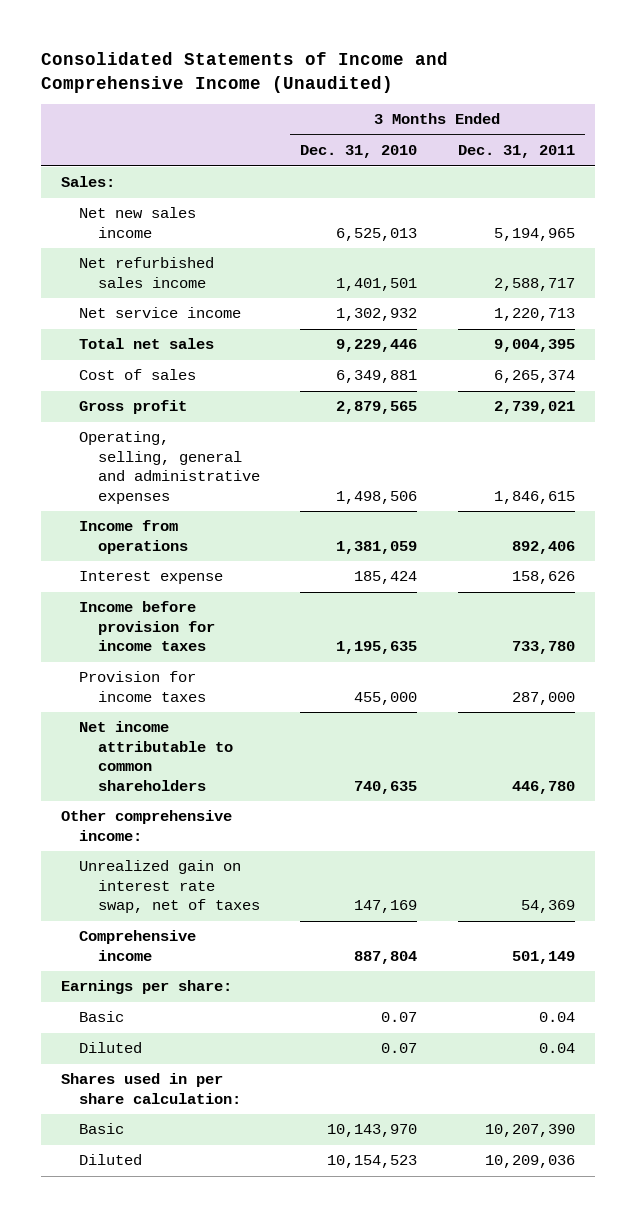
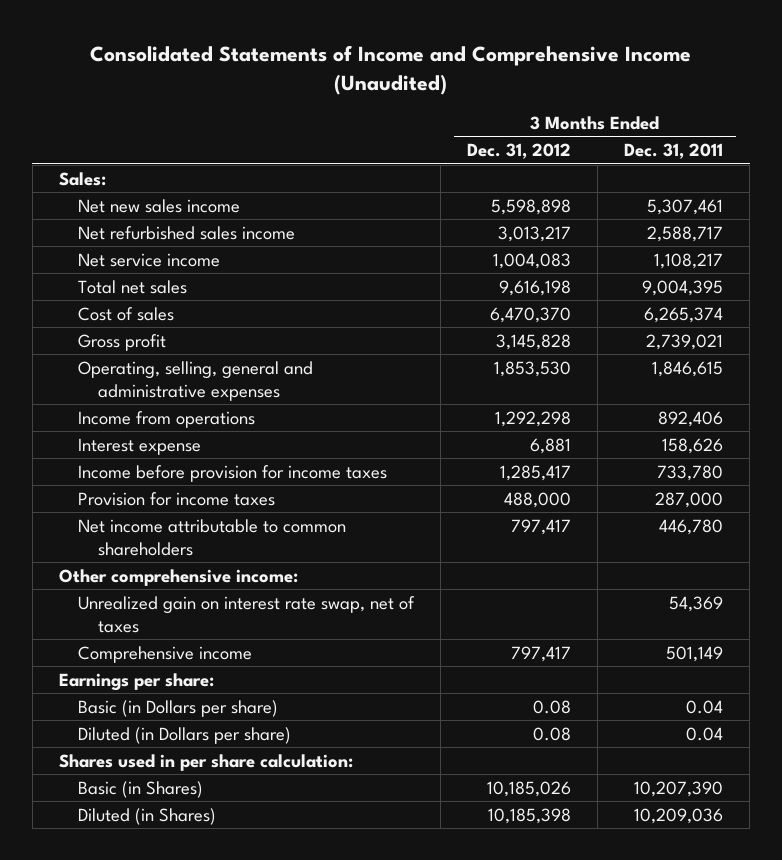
- | 3 Months Ended Dec. 31, 2010 | 3 Months Ended Dec. 31, 2011
+ | 3 Months Ended Dec. 31, 2012 | 3 Months Ended Dec. 31, 2011
- Net new sales income | 6,525,013 | 5,194,965
+ Net new sales income | 5,598,898 | 5,307,461
- Net service income | 1,302,932 | 1,220,713
+ Net service income | 1,004,083 | 1,108,217
- Basic | 0.07 | 0.04
- Diluted | 0.07 | 0.04
+ Basic (in Dollars per share) | 0.08 | 0.04
+ Diluted (in Dollars per share) | 0.08 | 0.04
- Basic | 10,143,970 | 10,207,390
- Diluted | 10,154,523 | 10,209,036
+ Basic (in Shares) | 10,185,026 | 10,207,390
+ Diluted (in Shares) | 10,185,398 | 10,209,036

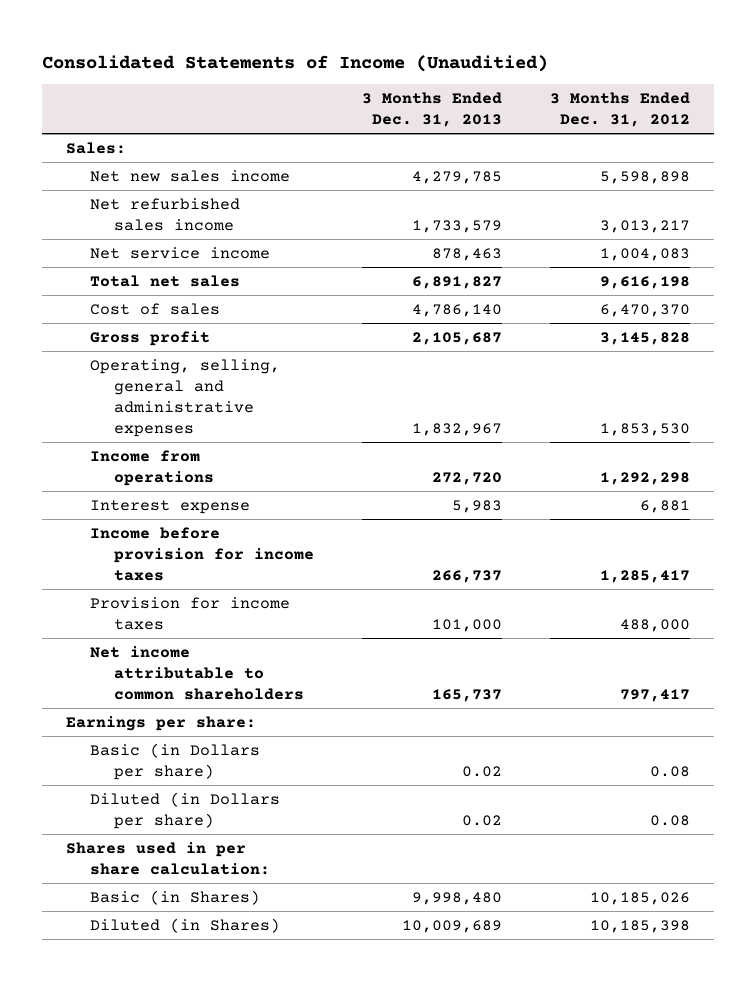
- Consolidated Statements of Income and Comprehensive Income (Unaudited)
+ Consolidated Statements of Income (Unauditied)
- | 3 Months Ended Dec. 31, 2012 | 3 Months Ended Dec. 31, 2011
+ | 3 Months Ended Dec. 31, 2013 | 3 Months Ended Dec. 31, 2012
- Other comprehensive income:
- Unrealized gain on interest rate swap, net of taxes | | 54,369
- Comprehensive income | 797,417 | 501,149

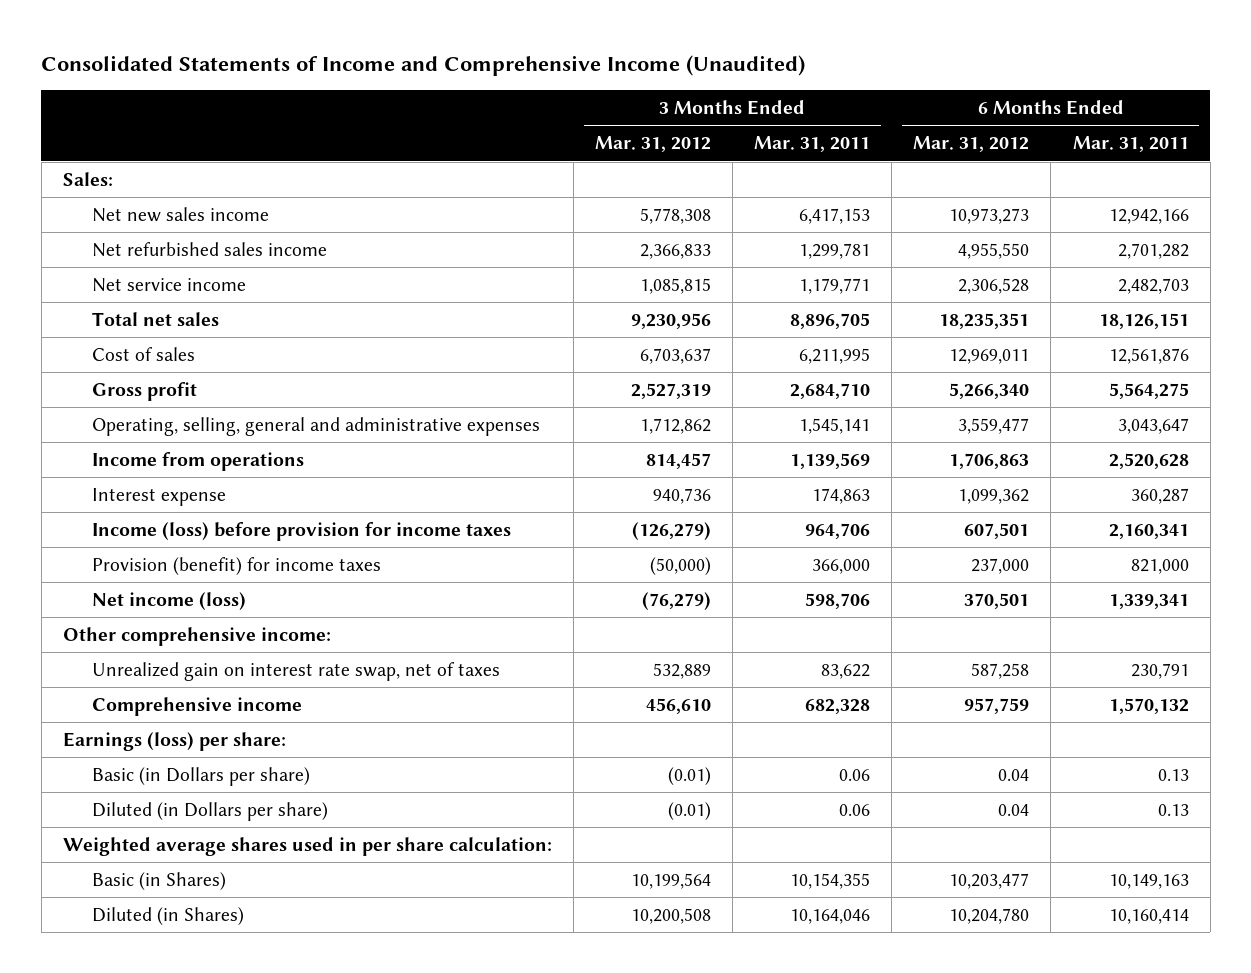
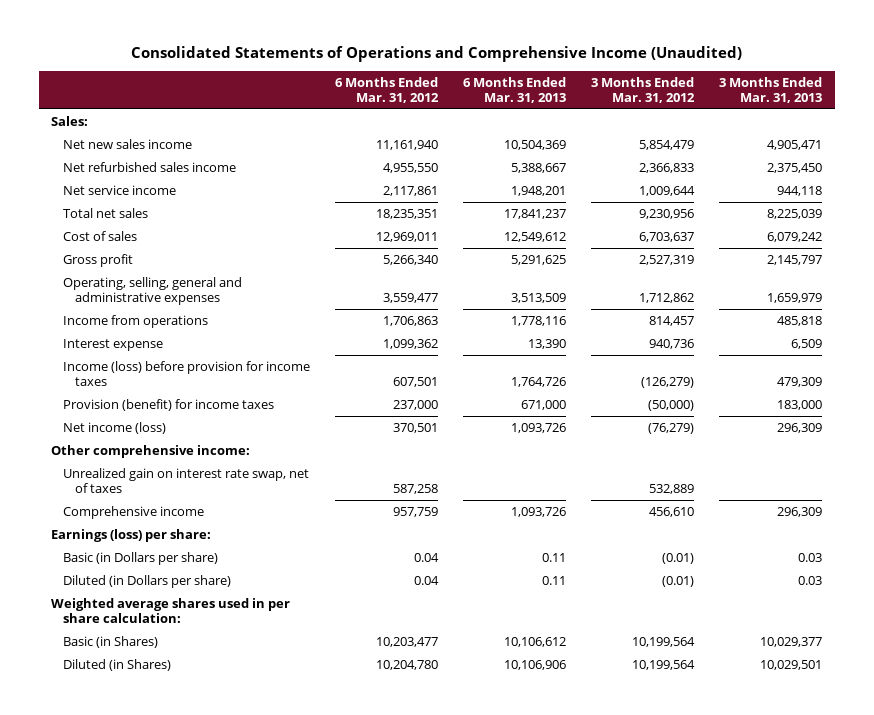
- Consolidated Statements of Income and Comprehensive Income (Unaudited)
+ Consolidated Statements of Operations and Comprehensive Income (Unaudited)
- | 3 Months Ended Mar. 31, 2012 | 3 Months Ended Mar. 31, 2011 | 6 Months Ended Mar. 31, 2012 | 6 Months Ended Mar. 31, 2011
+ | 6 Months Ended Mar. 31, 2012 | 6 Months Ended Mar. 31, 2013 | 3 Months Ended Mar. 31, 2012 | 3 Months Ended Mar. 31, 2013
- Net new sales income | 5,778,308 | 6,417,153 | 10,973,273 | 12,942,166
+ Net new sales income | 11,161,940 | 10,504,369 | 5,854,479 | 4,905,471
- Net service income | 1,085,815 | 1,179,771 | 2,306,528 | 2,482,703
+ Net service income | 2,117,861 | 1,948,201 | 1,009,644 | 944,118
- Diluted (in Shares) | 10,200,508 | 10,164,046 | 10,204,780 | 10,160,414
+ Diluted (in Shares) | 10,204,780 | 10,106,906 | 10,199,564 | 10,029,501

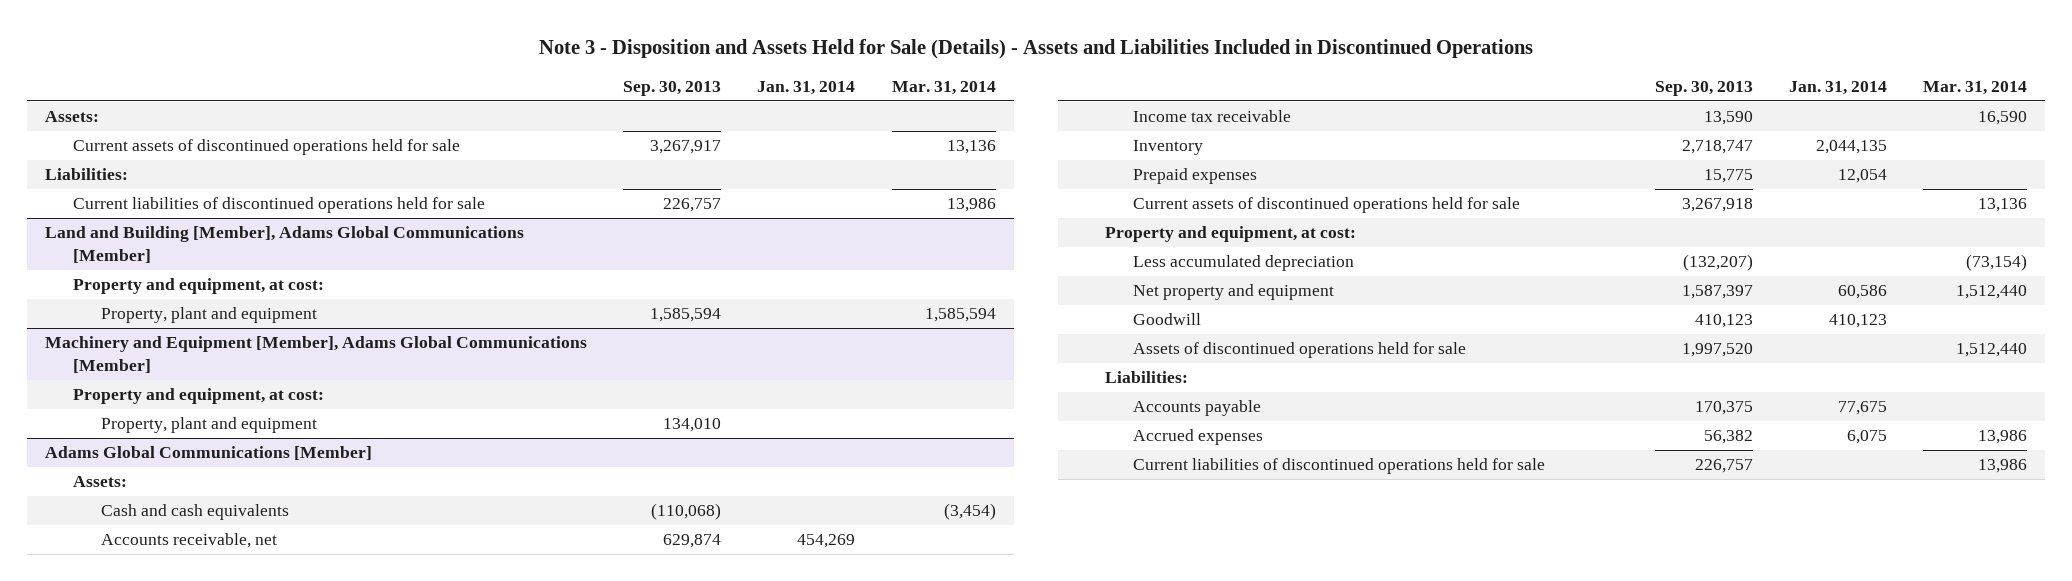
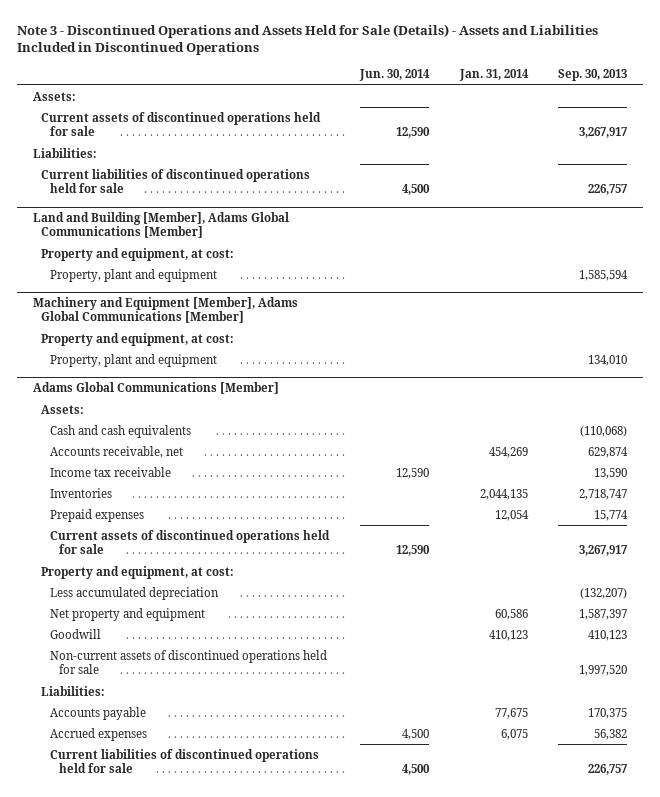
- Note 3 - Disposition and Assets Held for Sale (Details) - Assets and Liabilities Included in Discontinued Operations
+ Note 3 - Discontinued Operations and Assets Held for Sale (Details) - Assets and Liabilities Included in Discontinued Operations
- | Sep. 30, 2013 | Jan. 31, 2014 | Mar. 31, 2014
+ | Jun. 30, 2014 | Jan. 31, 2014 | Sep. 30, 2013
@ Adams Global Communications [Member]
- Inventory | 2,718,747 | 2,044,135 |
- Prepaid expenses | 15,775 | 12,054 |
- Current assets of discontinued operations held for sale | 3,267,918 | | 13,136
+ Inventories | | 2,044,135 | 2,718,747
+ Prepaid expenses | | 12,054 | 15,774
+ Current assets of discontinued operations held for sale | 12,590 | | 3,267,917
- Assets of discontinued operations held for sale | 1,997,520 | | 1,512,440
+ Non-current assets of discontinued operations held for sale | | | 1,997,520

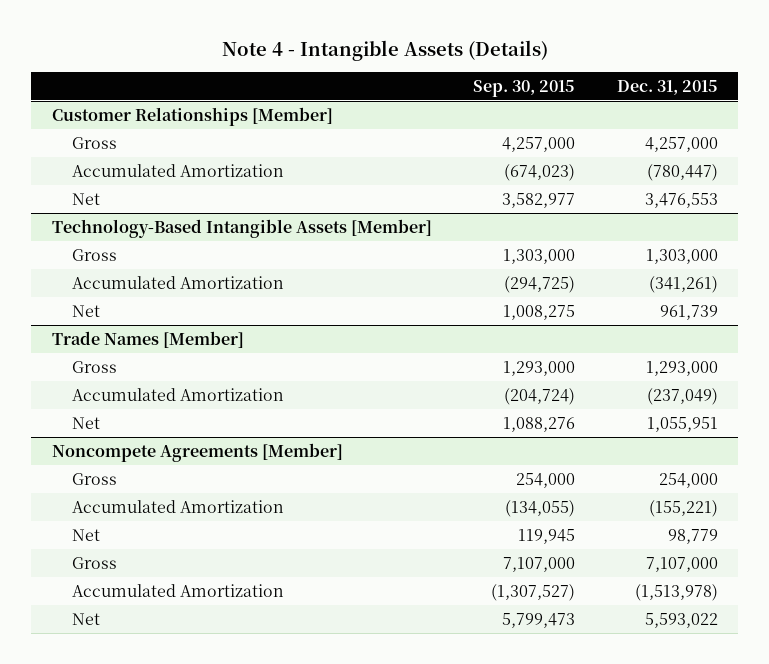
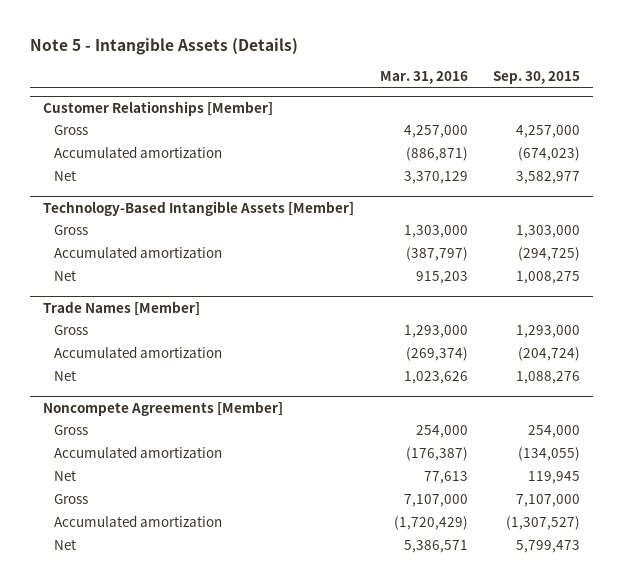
- Note 4 - Intangible Assets (Details)
+ Note 5 - Intangible Assets (Details)
- | Sep. 30, 2015 | Dec. 31, 2015
+ | Mar. 31, 2016 | Sep. 30, 2015
@ Customer Relationships [Member]
- Accumulated Amortization | (674,023) | (780,447)
+ Accumulated amortization | (886,871) | (674,023)
@ Technology-Based Intangible Assets [Member]
- Accumulated Amortization | (294,725) | (341,261)
+ Accumulated amortization | (387,797) | (294,725)
@ Trade Names [Member]
- Accumulated Amortization | (204,724) | (237,049)
+ Accumulated amortization | (269,374) | (204,724)
@ Noncompete Agreements [Member]
- Accumulated Amortization | (134,055) | (155,221)
+ Accumulated amortization | (176,387) | (134,055)
- Accumulated Amortization | (1,307,527) | (1,513,978)
+ Accumulated amortization | (1,720,429) | (1,307,527)

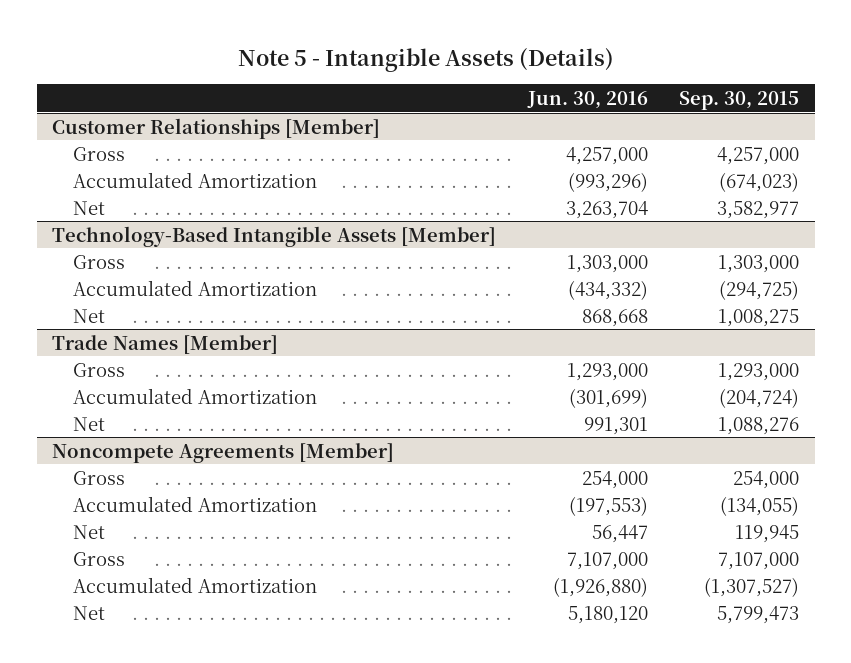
- | Mar. 31, 2016 | Sep. 30, 2015
+ | Jun. 30, 2016 | Sep. 30, 2015
@ Customer Relationships [Member]
- Accumulated amortization | (886,871) | (674,023)
+ Accumulated Amortization | (993,296) | (674,023)
@ Technology-Based Intangible Assets [Member]
- Accumulated amortization | (387,797) | (294,725)
+ Accumulated Amortization | (434,332) | (294,725)
@ Trade Names [Member]
- Accumulated amortization | (269,374) | (204,724)
+ Accumulated Amortization | (301,699) | (204,724)
@ Noncompete Agreements [Member]
- Accumulated amortization | (176,387) | (134,055)
+ Accumulated Amortization | (197,553) | (134,055)
- Accumulated amortization | (1,720,429) | (1,307,527)
+ Accumulated Amortization | (1,926,880) | (1,307,527)

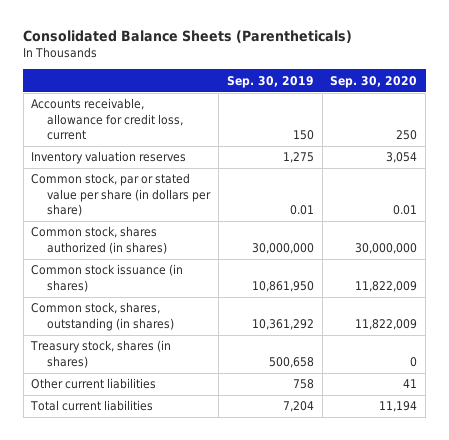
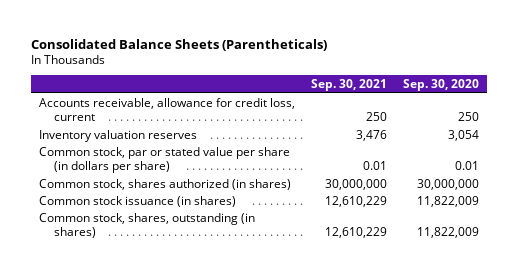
- | Sep. 30, 2019 | Sep. 30, 2020
+ | Sep. 30, 2021 | Sep. 30, 2020
- Treasury stock, shares (in shares) | 500,658 | 0
- Other current liabilities | 758 | 41
- Total current liabilities | 7,204 | 11,194

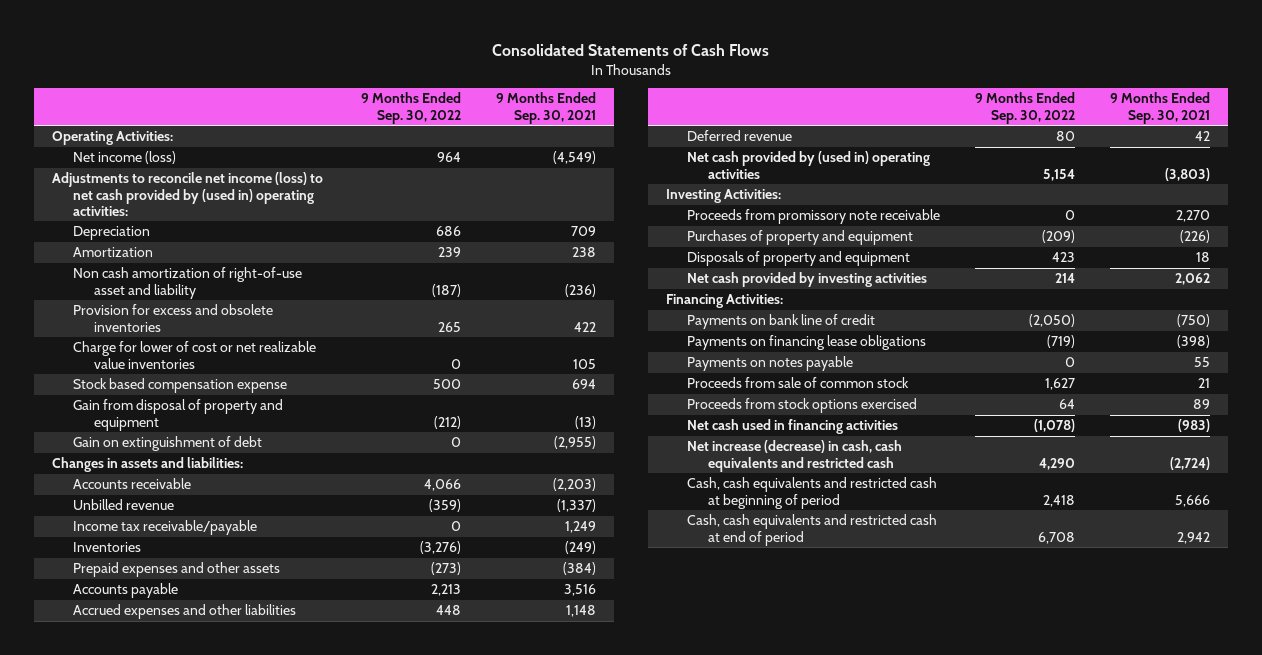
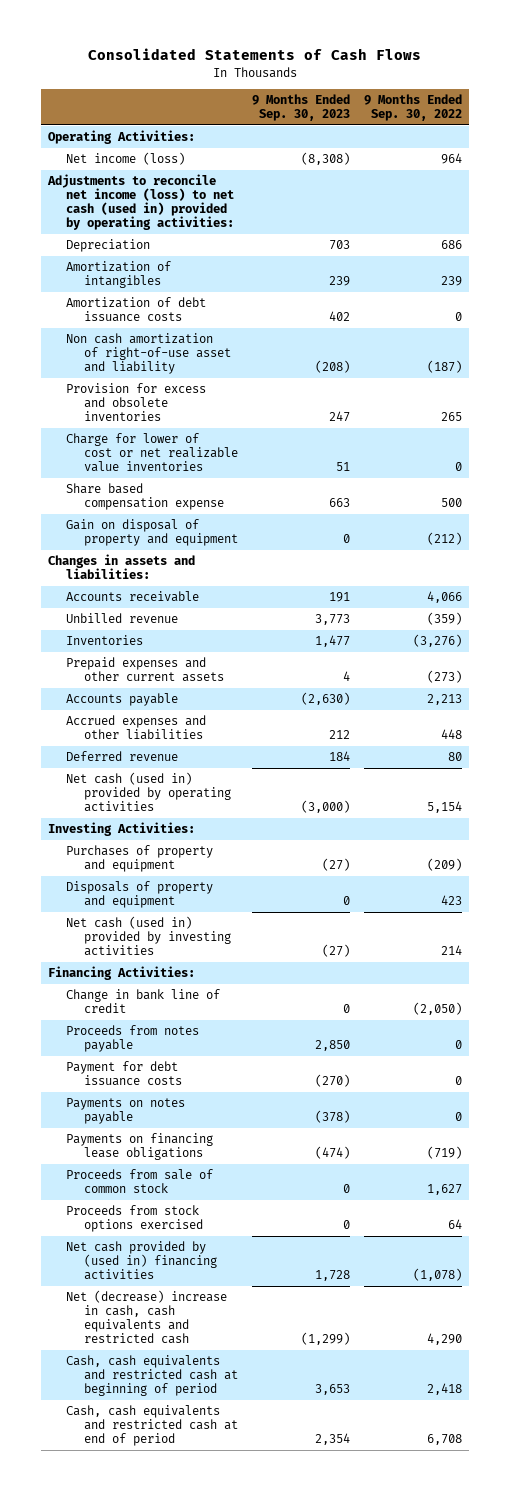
- | 9 Months Ended Sep. 30, 2022 | 9 Months Ended Sep. 30, 2021
+ | 9 Months Ended Sep. 30, 2023 | 9 Months Ended Sep. 30, 2022
- Adjustments to reconcile net income (loss) to net cash provided by (used in) operating activities:
+ Adjustments to reconcile net income (loss) to net cash (used in) provided by operating activities:
- Amortization | 239 | 238
+ Amortization of intangibles | 239 | 239
+ Amortization of debt issuance costs | 402 | 0
- Stock based compensation expense | 500 | 694
- Gain from disposal of property and equipment | (212) | (13)
- Gain on extinguishment of debt | 0 | (2,955)
+ Share based compensation expense | 663 | 500
+ Gain on disposal of property and equipment | 0 | (212)
- Income tax receivable/payable | 0 | 1,249
- Prepaid expenses and other assets | (273) | (384)
+ Prepaid expenses and other current assets | 4 | (273)
- Net cash provided by (used in) operating activities | 5,154 | (3,803)
+ Net cash (used in) provided by operating activities | (3,000) | 5,154
- Proceeds from promissory note receivable | 0 | 2,270
- Net cash provided by investing activities | 214 | 2,062
+ Net cash (used in) provided by investing activities | (27) | 214
- Payments on bank line of credit | (2,050) | (750)
+ Change in bank line of credit | 0 | (2,050)
+ Proceeds from notes payable | 2,850 | 0
+ Payment for debt issuance costs | (270) | 0
moved down: Payments on financing lease obligations | (474) | (719)
- Net cash used in financing activities | (1,078) | (983)
- Net increase (decrease) in cash, cash equivalents and restricted cash | 4,290 | (2,724)
+ Net cash provided by (used in) financing activities | 1,728 | (1,078)
+ Net (decrease) increase in cash, cash equivalents and restricted cash | (1,299) | 4,290

